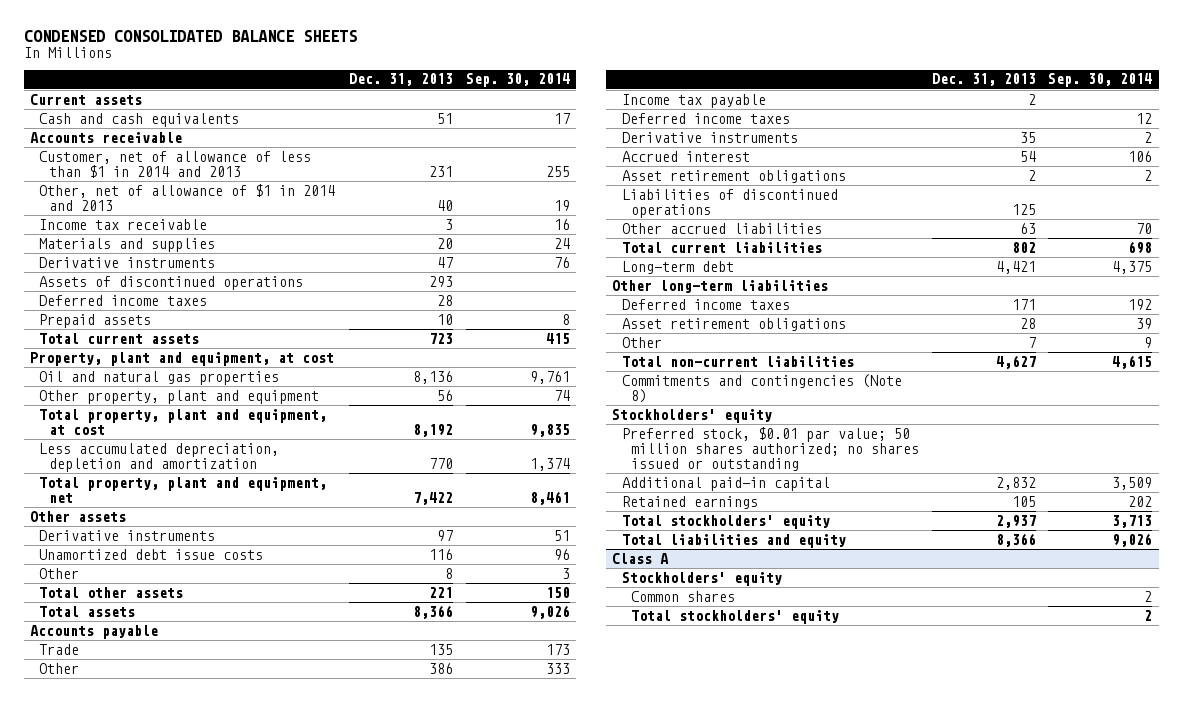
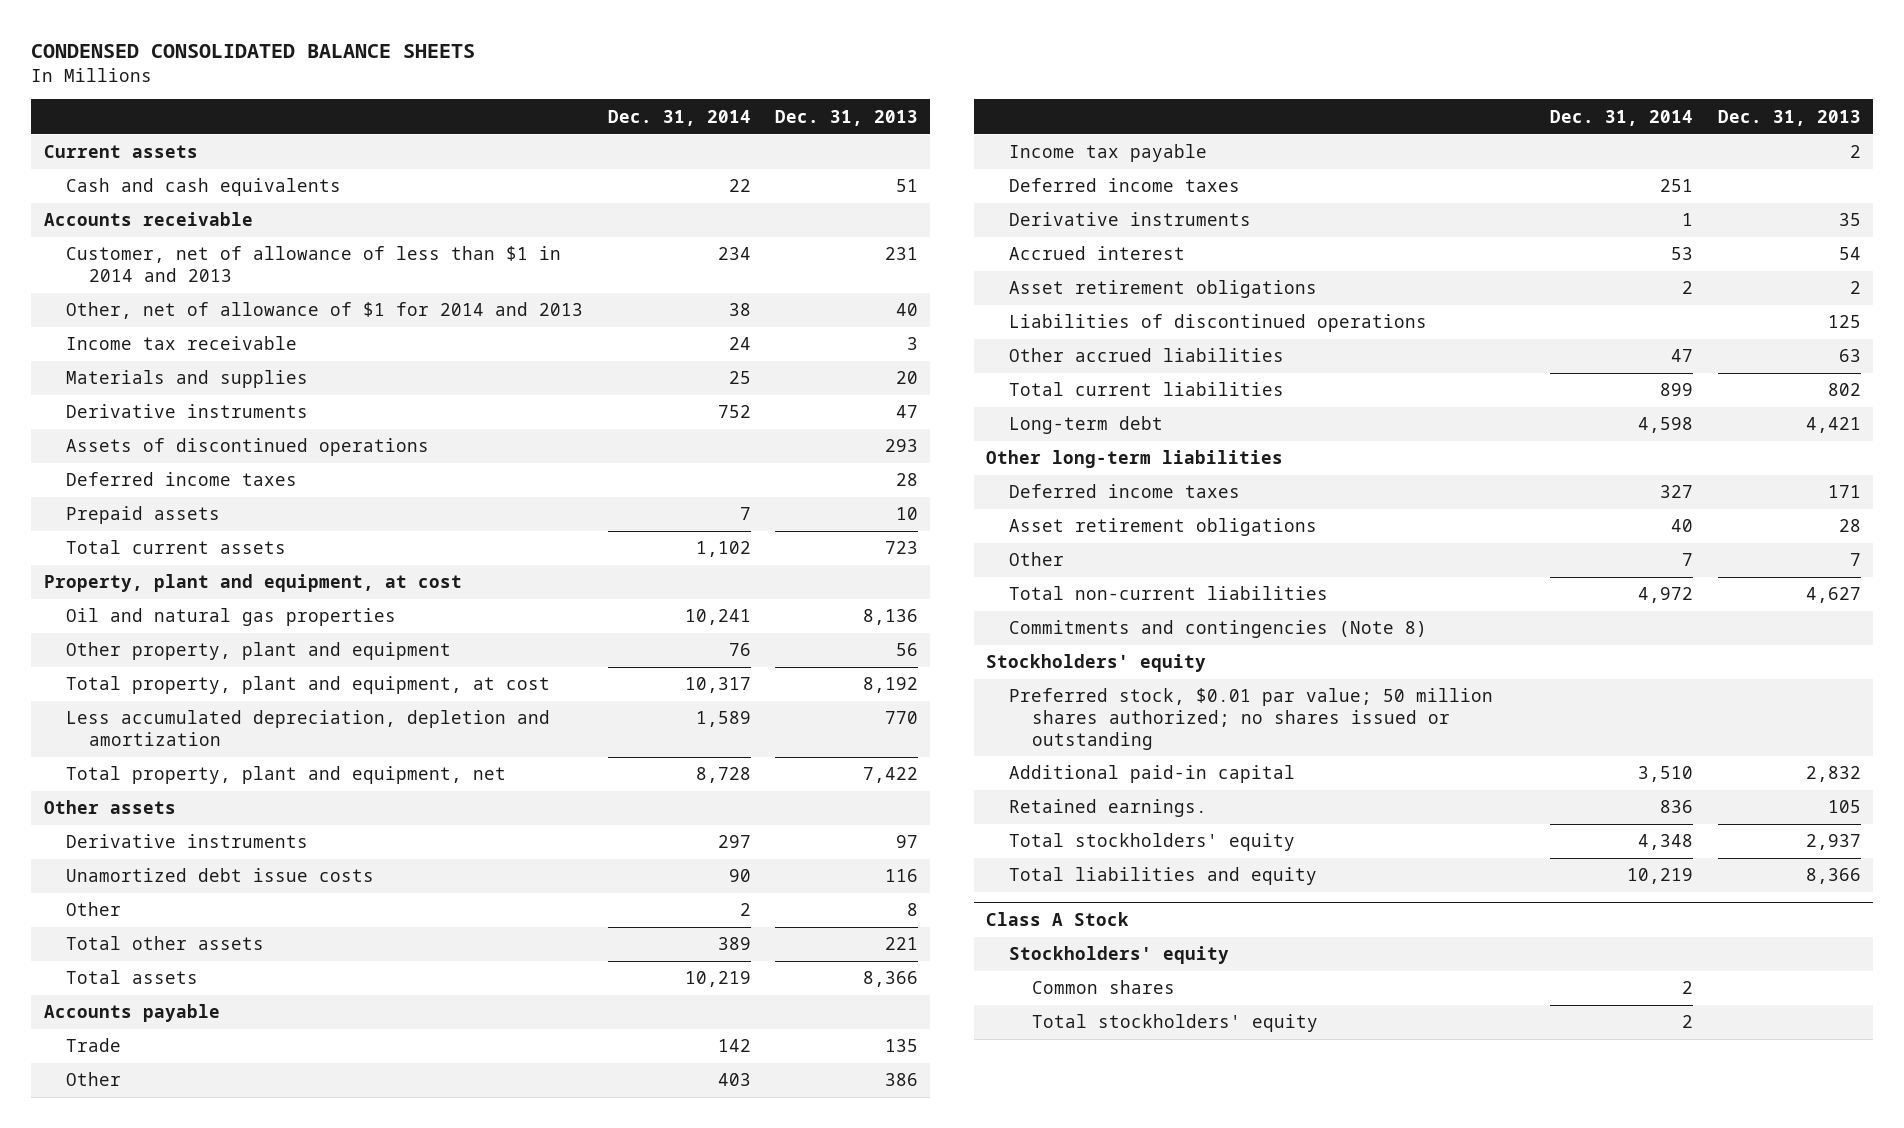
- | Dec. 31, 2013 | Sep. 30, 2014
+ | Dec. 31, 2014 | Dec. 31, 2013
- Other, net of allowance of $1 in 2014 and 2013 | 40 | 19
+ Other, net of allowance of $1 for 2014 and 2013 | 38 | 40
- Retained earnings | 105 | 202
+ Retained earnings. | 836 | 105
- Class A
+ Class A Stock

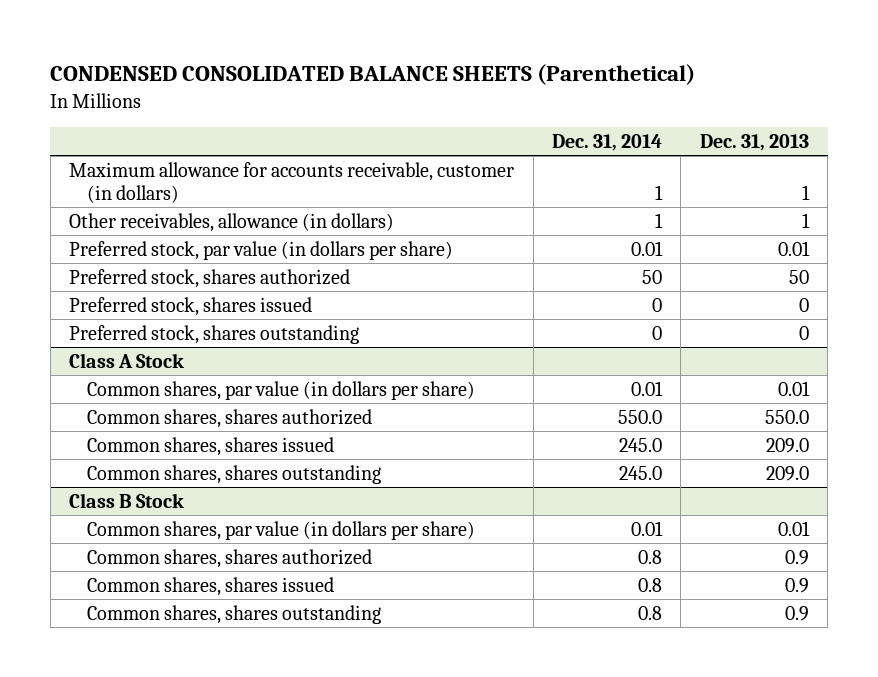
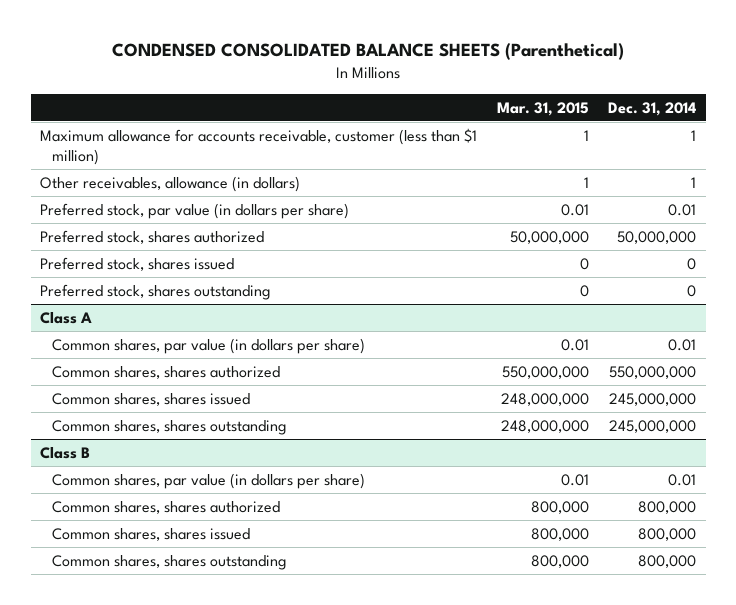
- | Dec. 31, 2014 | Dec. 31, 2013
+ | Mar. 31, 2015 | Dec. 31, 2014
- Maximum allowance for accounts receivable, customer (in dollars) | 1 | 1
+ Maximum allowance for accounts receivable, customer (less than $1 million) | 1 | 1
- Preferred stock, shares authorized | 50 | 50
+ Preferred stock, shares authorized | 50,000,000 | 50,000,000
- Class A Stock
+ Class A
- Common shares, shares authorized | 550.0 | 550.0
- Common shares, shares issued | 245.0 | 209.0
- Common shares, shares outstanding | 245.0 | 209.0
- Class B Stock
+ Common shares, shares authorized | 550,000,000 | 550,000,000
+ Common shares, shares issued | 248,000,000 | 245,000,000
+ Common shares, shares outstanding | 248,000,000 | 245,000,000
+ Class B
- Common shares, shares authorized | 0.8 | 0.9
- Common shares, shares issued | 0.8 | 0.9
- Common shares, shares outstanding | 0.8 | 0.9
+ Common shares, shares authorized | 800,000 | 800,000
+ Common shares, shares issued | 800,000 | 800,000
+ Common shares, shares outstanding | 800,000 | 800,000

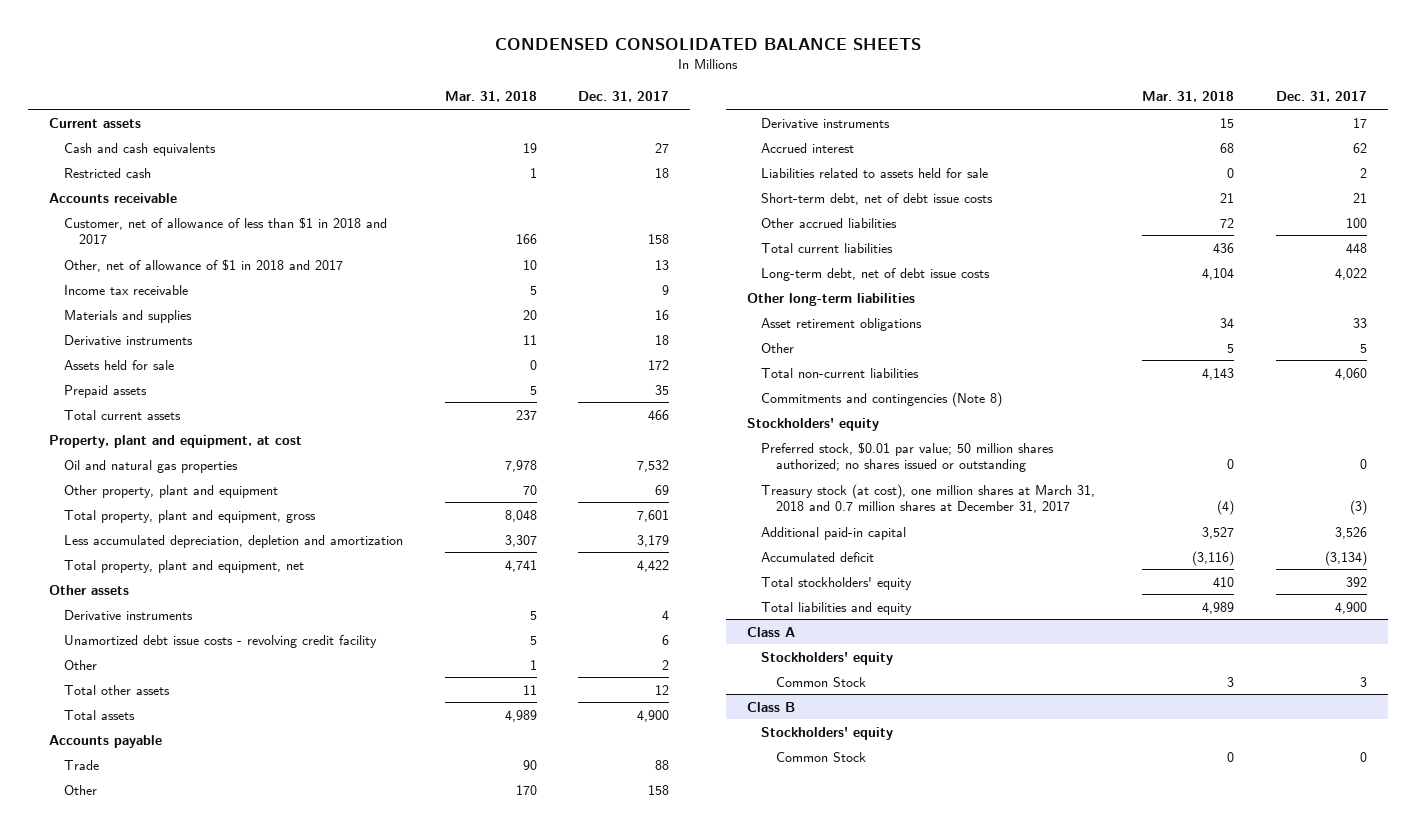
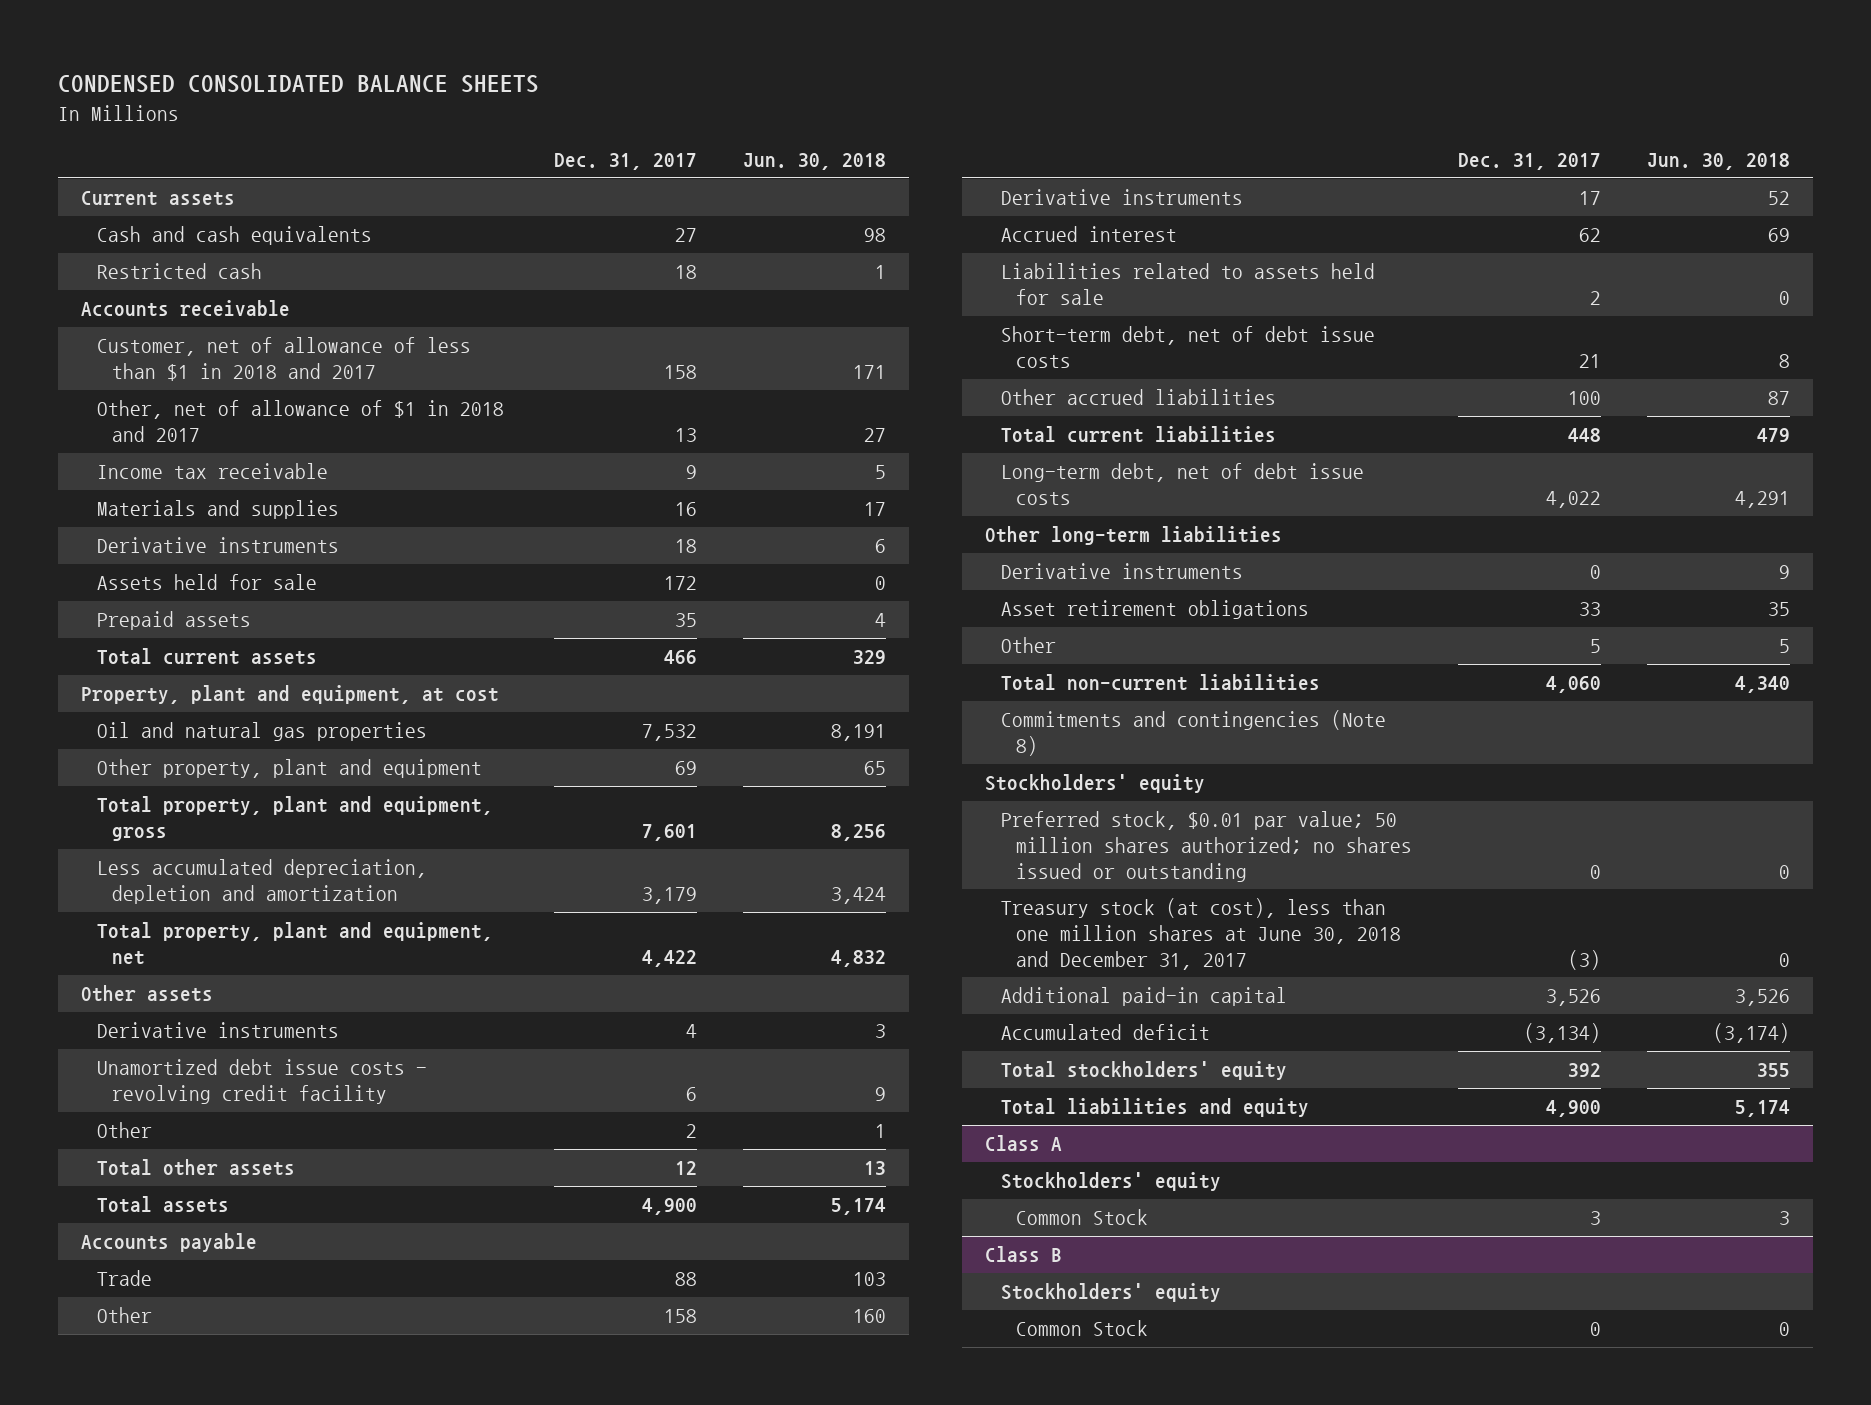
- | Mar. 31, 2018 | Dec. 31, 2017
+ | Dec. 31, 2017 | Jun. 30, 2018
+ Derivative instruments | 0 | 9
- Treasury stock (at cost), one million shares at March 31, 2018 and 0.7 million shares at December 31, 2017 | (4) | (3)
+ Treasury stock (at cost), less than one million shares at June 30, 2018 and December 31, 2017 | (3) | 0

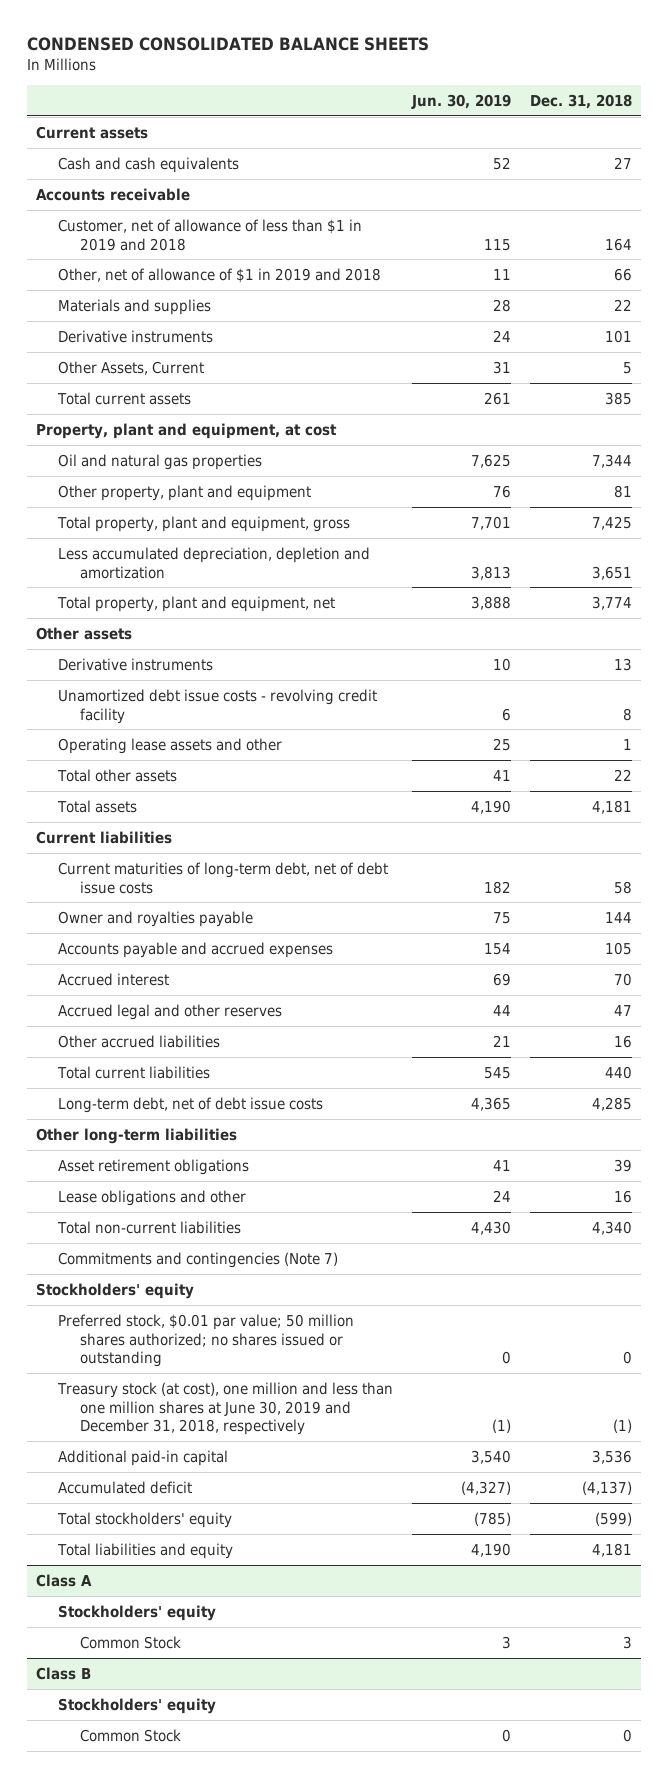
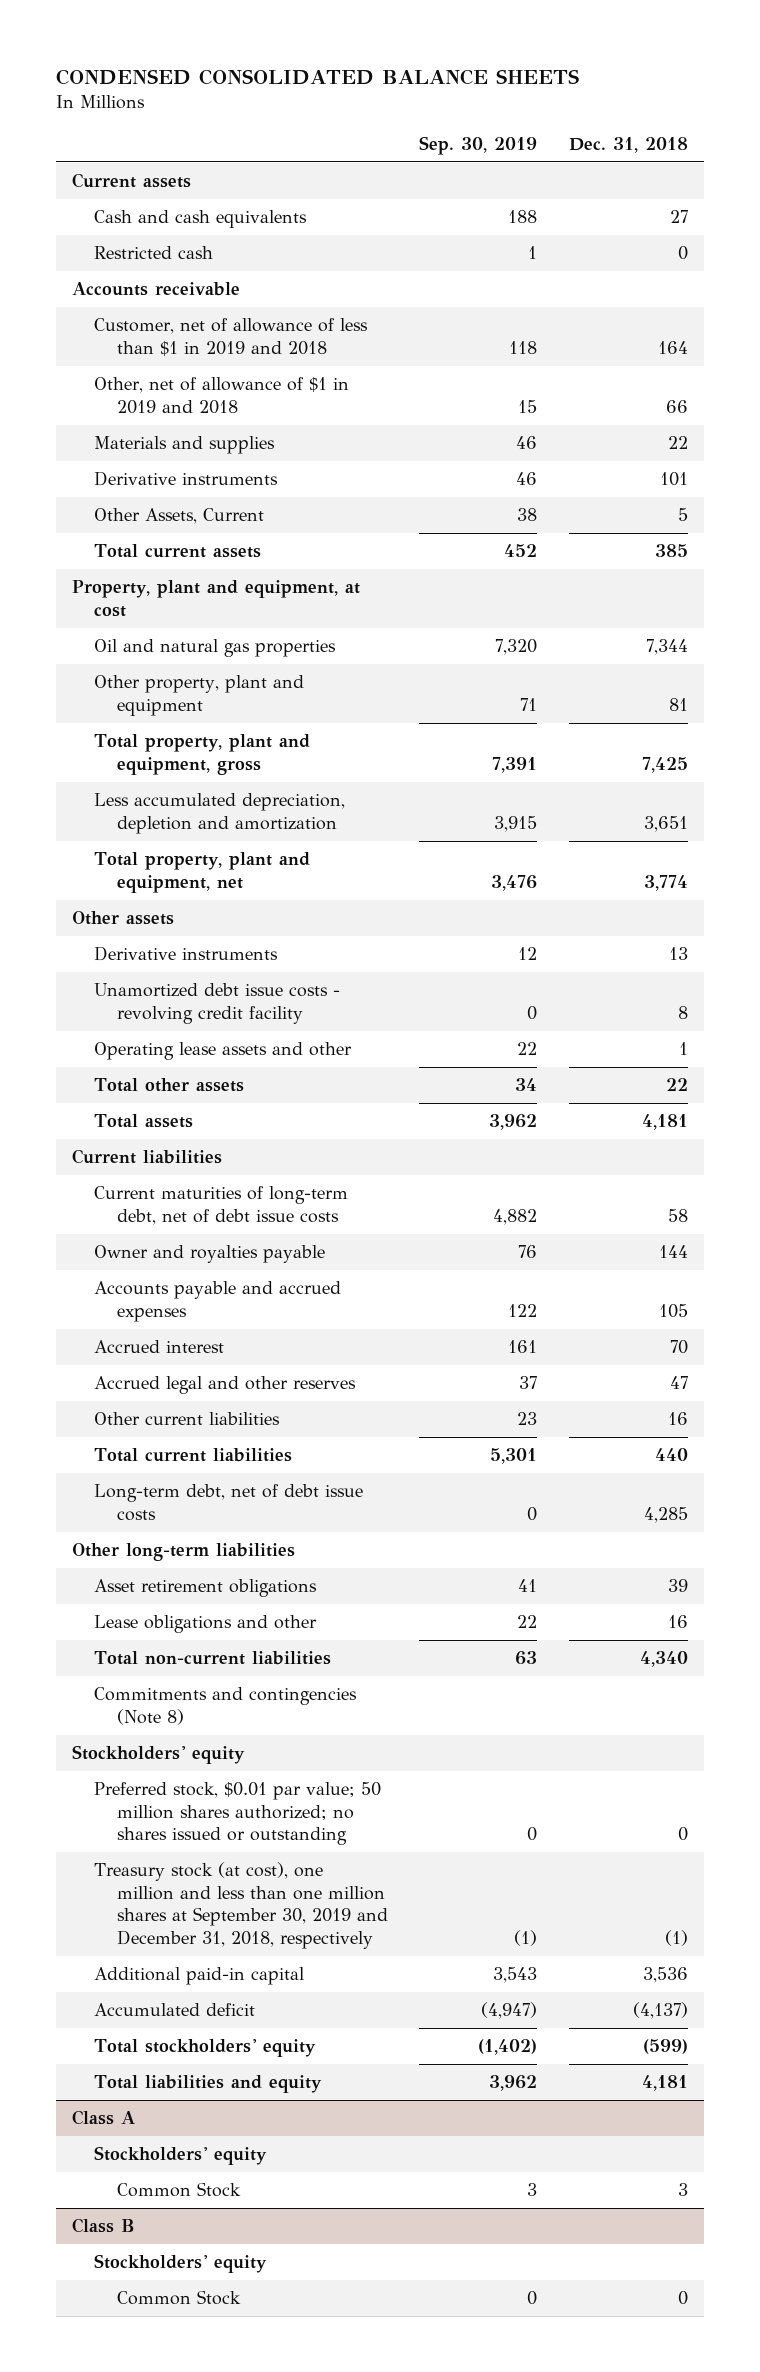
- | Jun. 30, 2019 | Dec. 31, 2018
+ | Sep. 30, 2019 | Dec. 31, 2018
+ Restricted cash | 1 | 0
- Other accrued liabilities | 21 | 16
+ Other current liabilities | 23 | 16
- Commitments and contingencies (Note 7)
+ Commitments and contingencies (Note 8)
- Treasury stock (at cost), one million and less than one million shares at June 30, 2019 and December 31, 2018, respectively | (1) | (1)
+ Treasury stock (at cost), one million and less than one million shares at September 30, 2019 and December 31, 2018, respectively | (1) | (1)

